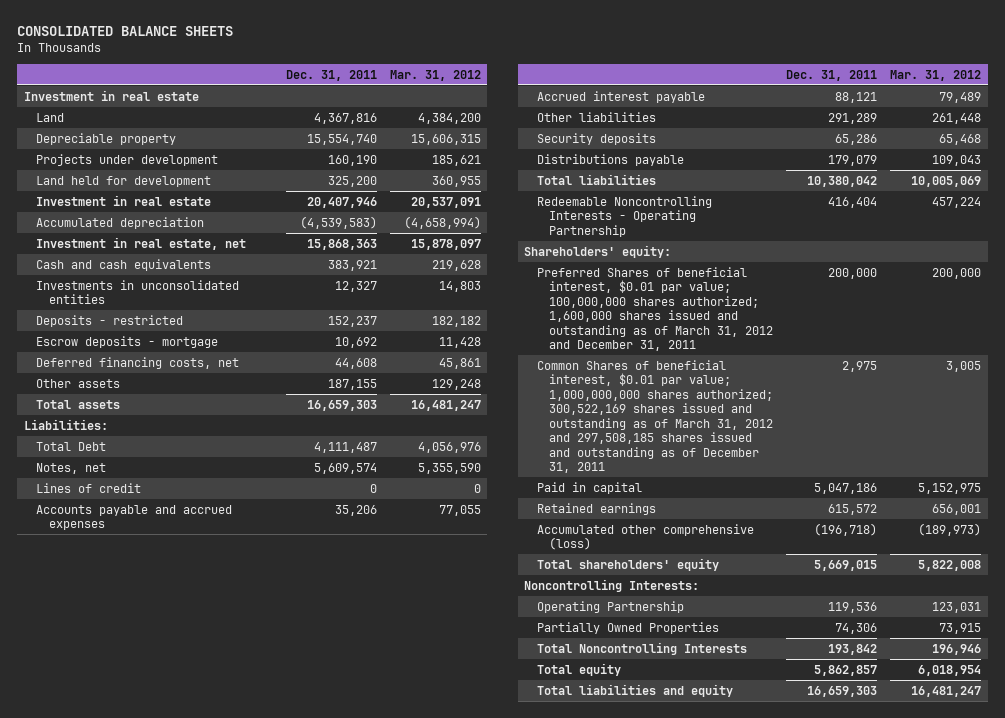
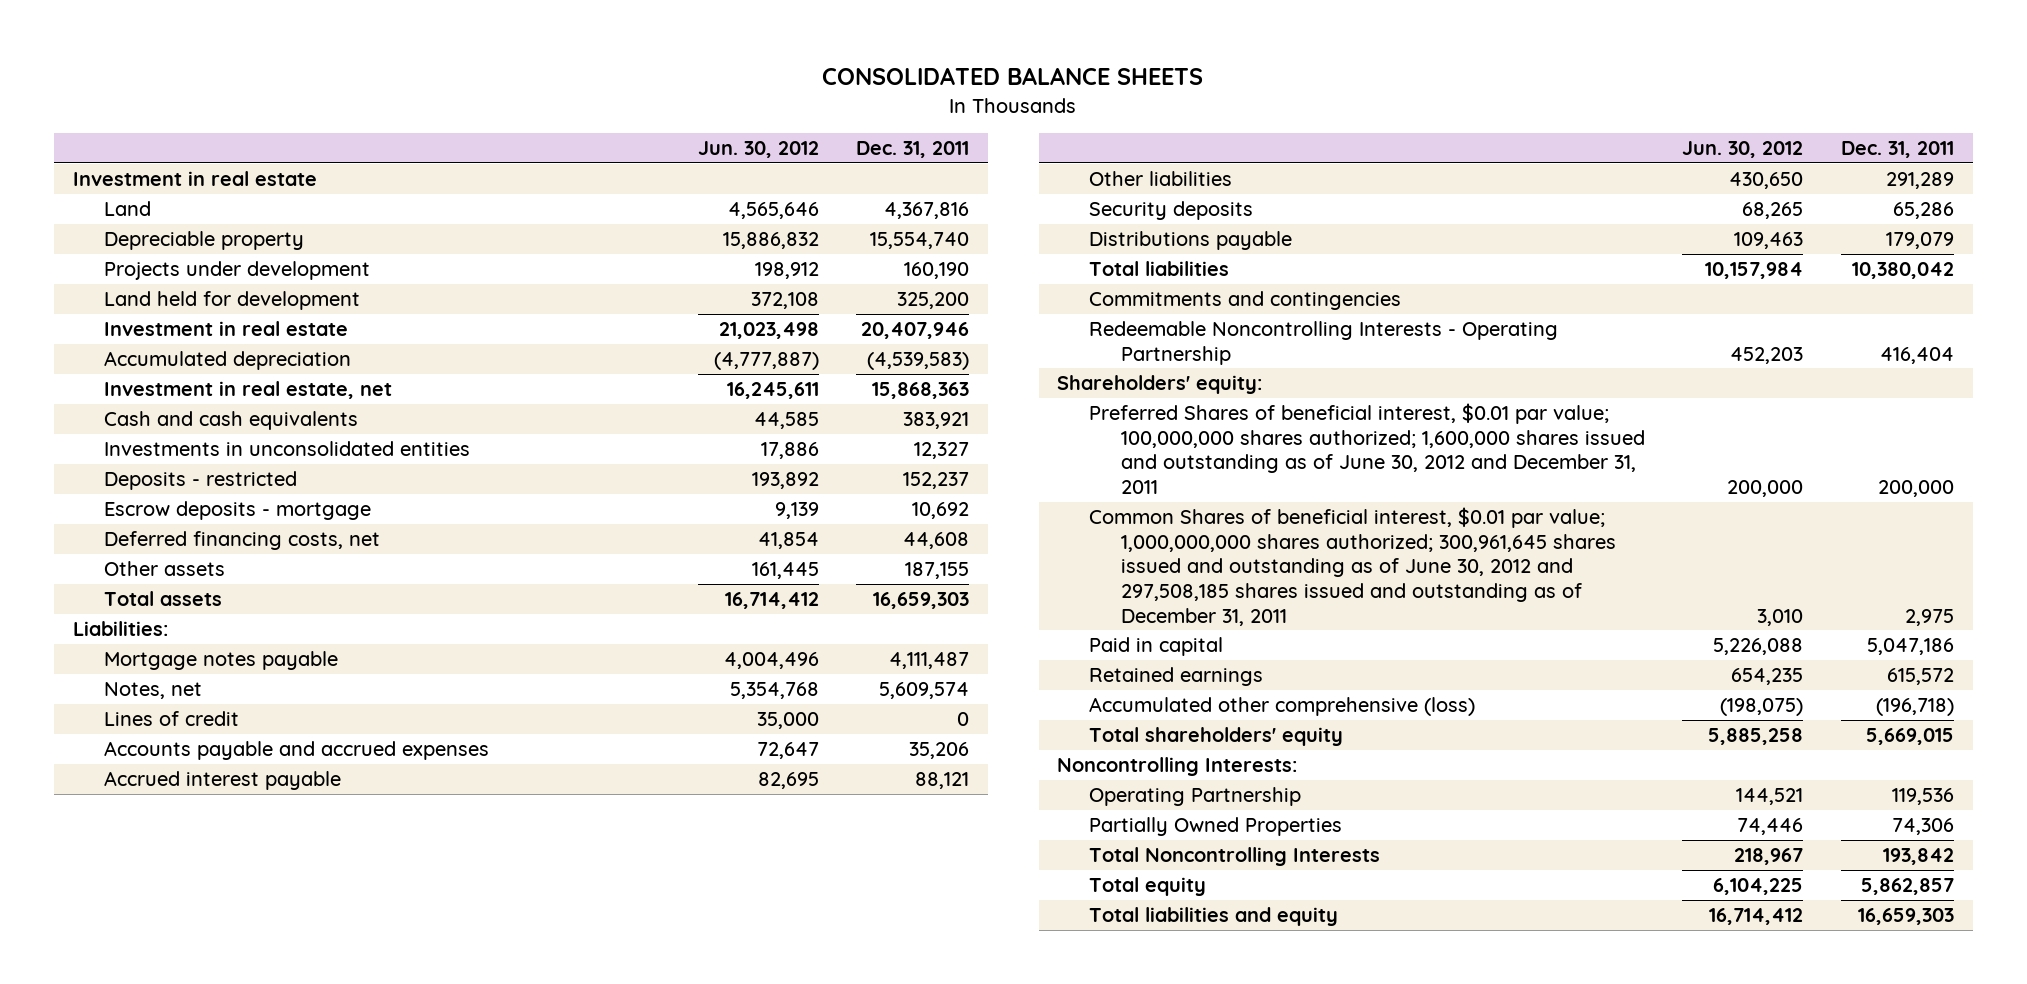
- | Dec. 31, 2011 | Mar. 31, 2012
+ | Jun. 30, 2012 | Dec. 31, 2011
- Total Debt | 4,111,487 | 4,056,976
+ Mortgage notes payable | 4,004,496 | 4,111,487
+ Commitments and contingencies
- Preferred Shares of beneficial interest, $0.01 par value; 100,000,000 shares authorized; 1,600,000 shares issued and outstanding as of March 31, 2012 and December 31, 2011 | 200,000 | 200,000
- Common Shares of beneficial interest, $0.01 par value; 1,000,000,000 shares authorized; 300,522,169 shares issued and outstanding as of March 31, 2012 and 297,508,185 shares issued and outstanding as of December 31, 2011 | 2,975 | 3,005
+ Preferred Shares of beneficial interest, $0.01 par value; 100,000,000 shares authorized; 1,600,000 shares issued and outstanding as of June 30, 2012 and December 31, 2011 | 200,000 | 200,000
+ Common Shares of beneficial interest, $0.01 par value; 1,000,000,000 shares authorized; 300,961,645 shares issued and outstanding as of June 30, 2012 and 297,508,185 shares issued and outstanding as of December 31, 2011 | 3,010 | 2,975

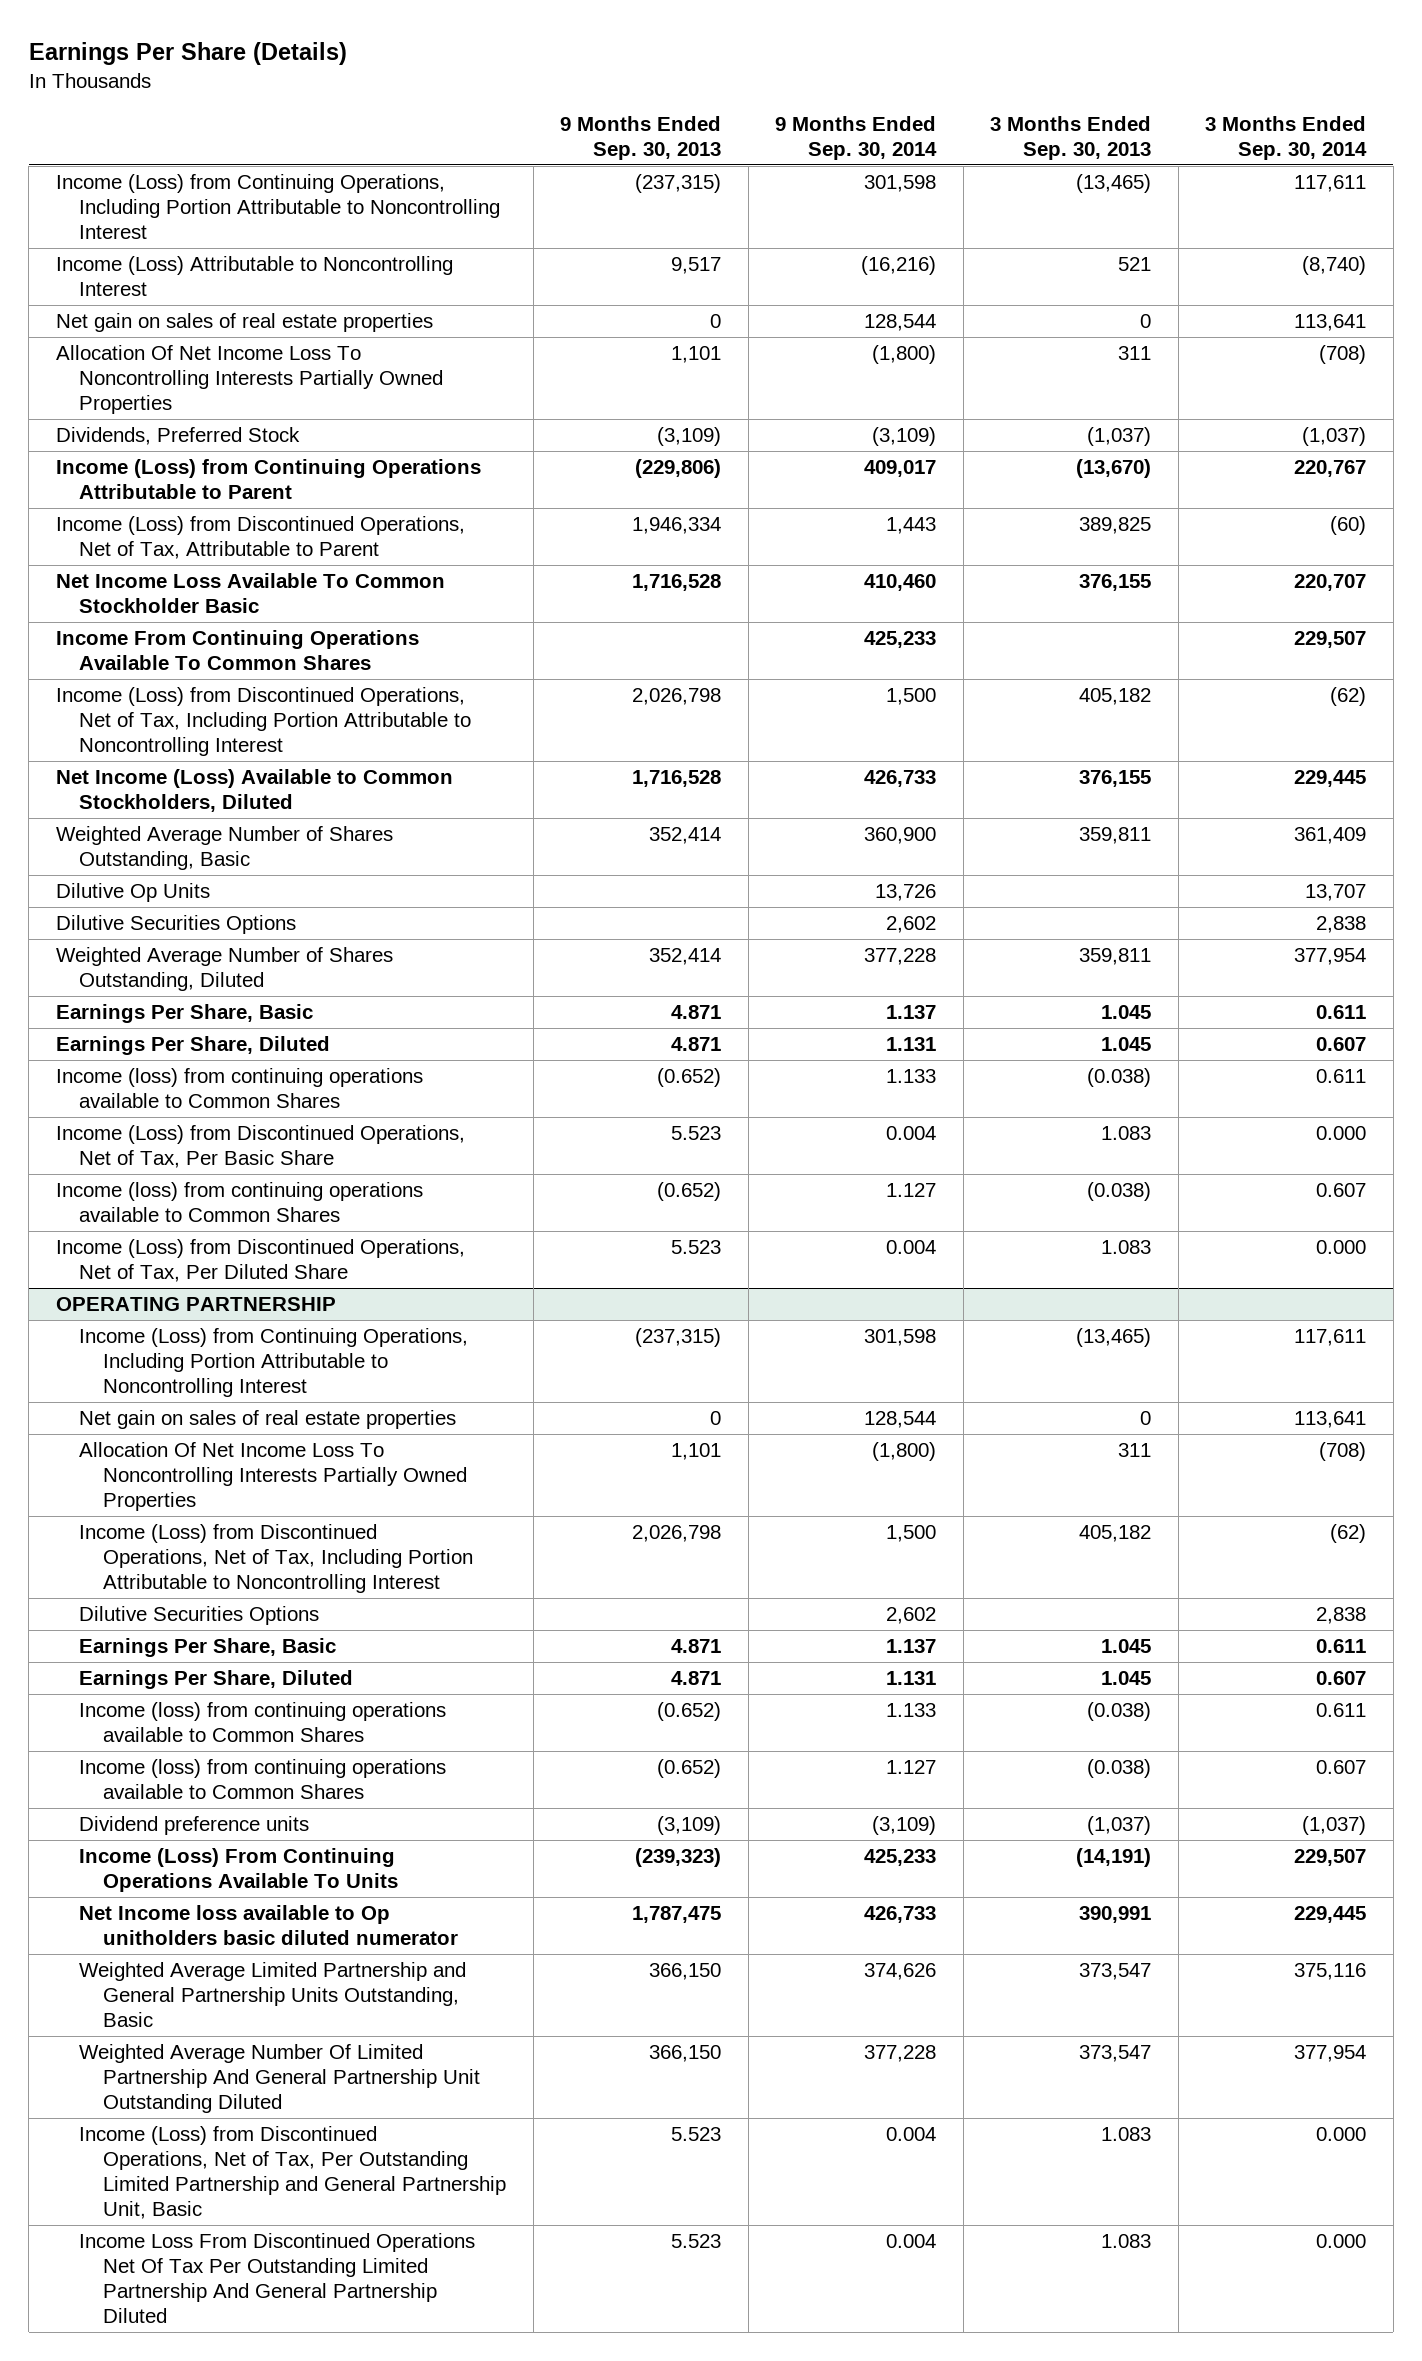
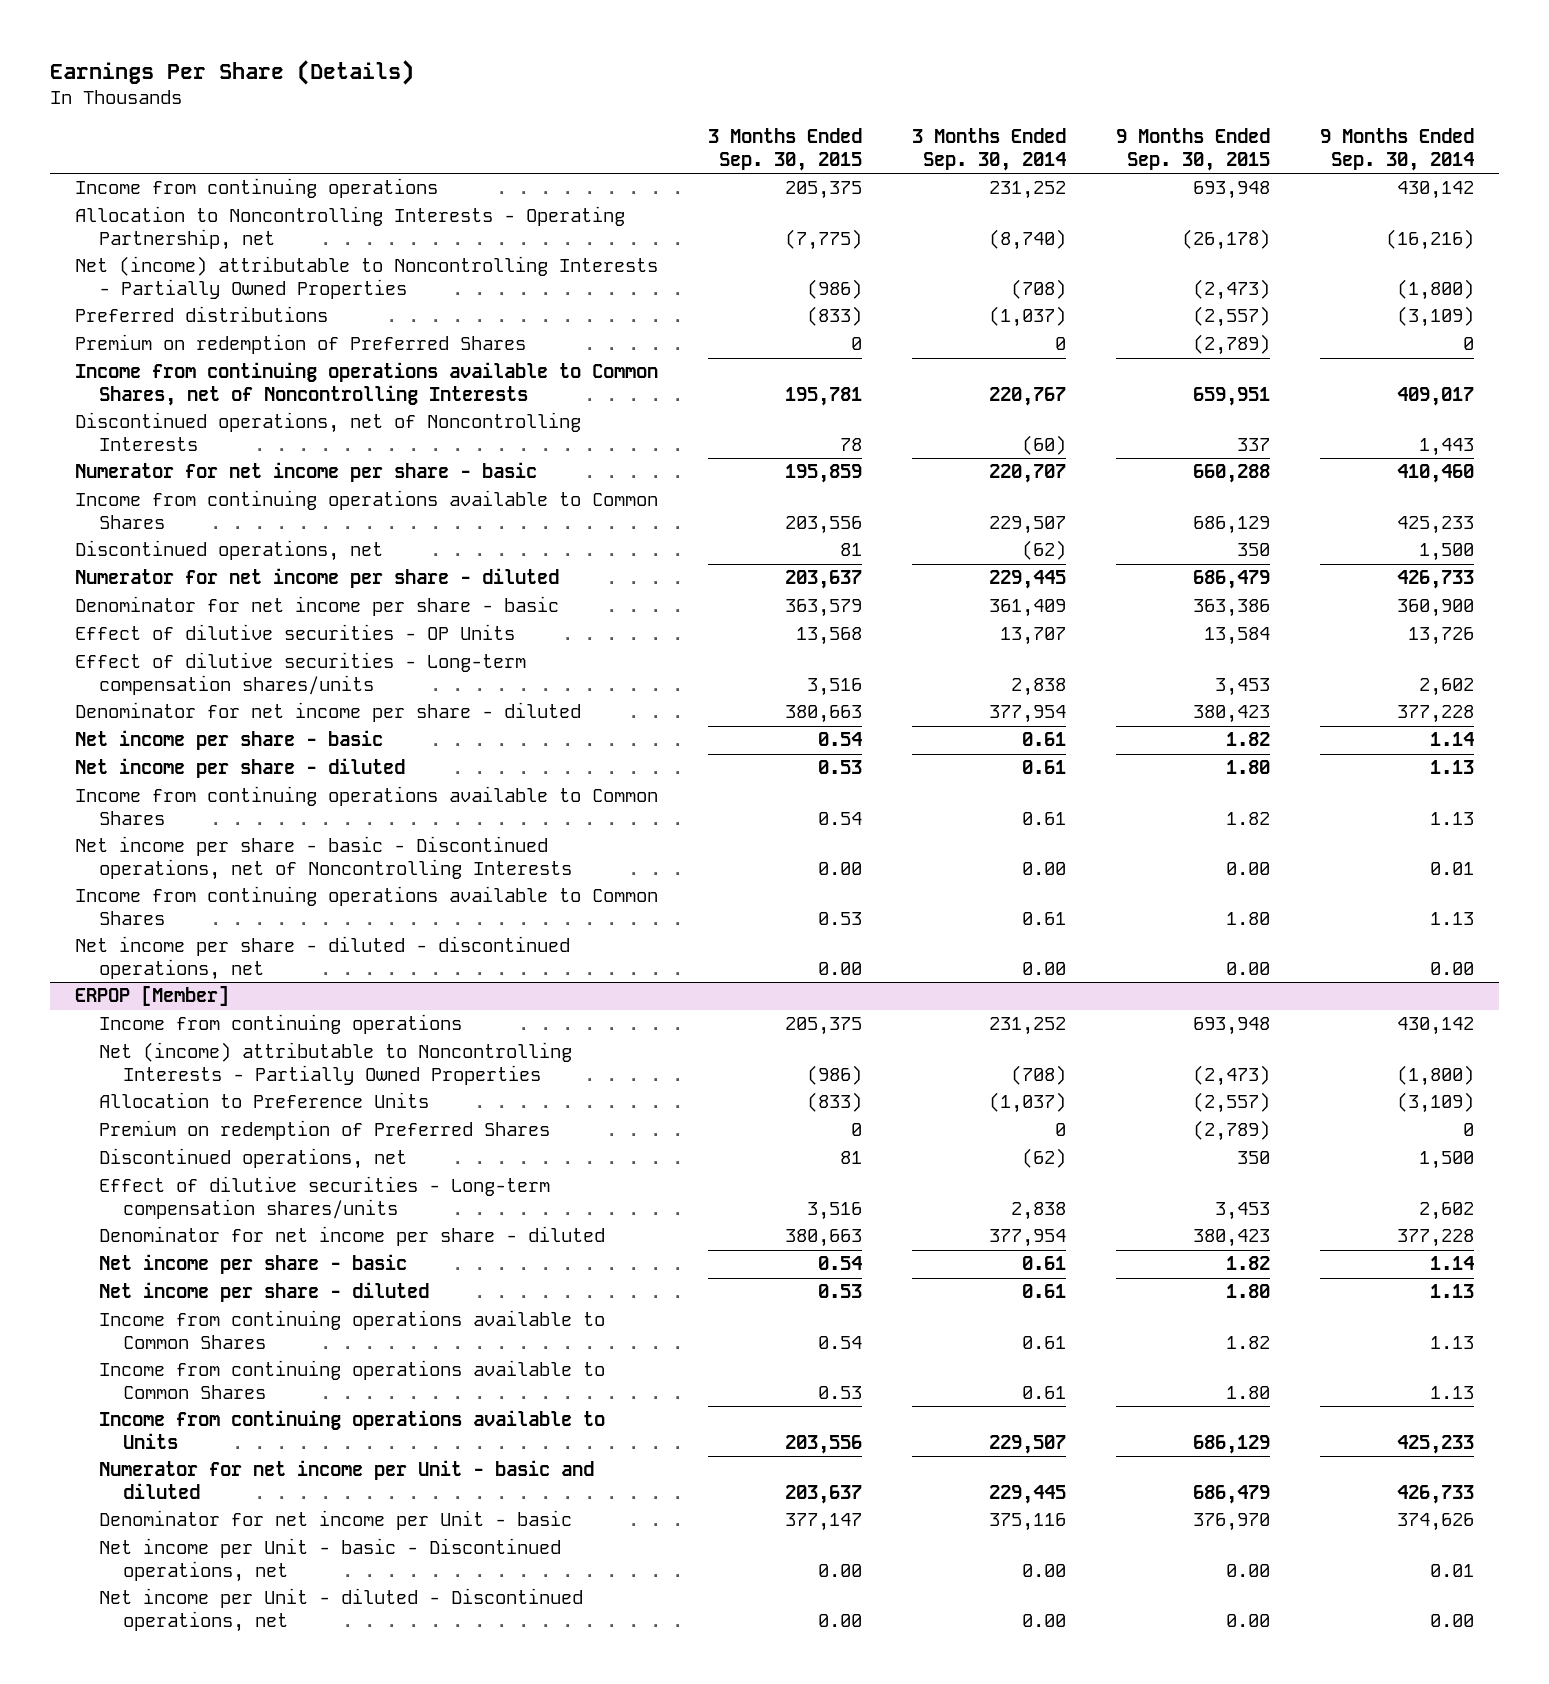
- | 9 Months Ended Sep. 30, 2013 | 9 Months Ended Sep. 30, 2014 | 3 Months Ended Sep. 30, 2013 | 3 Months Ended Sep. 30, 2014
+ | 3 Months Ended Sep. 30, 2015 | 3 Months Ended Sep. 30, 2014 | 9 Months Ended Sep. 30, 2015 | 9 Months Ended Sep. 30, 2014
- Income (Loss) from Continuing Operations, Including Portion Attributable to Noncontrolling Interest | (237,315) | 301,598 | (13,465) | 117,611
- Income (Loss) Attributable to Noncontrolling Interest | 9,517 | (16,216) | 521 | (8,740)
- Net gain on sales of real estate properties | 0 | 128,544 | 0 | 113,641
- Allocation Of Net Income Loss To Noncontrolling Interests Partially Owned Properties | 1,101 | (1,800) | 311 | (708)
- Dividends, Preferred Stock | (3,109) | (3,109) | (1,037) | (1,037)
- Income (Loss) from Continuing Operations Attributable to Parent | (229,806) | 409,017 | (13,670) | 220,767
- Income (Loss) from Discontinued Operations, Net of Tax, Attributable to Parent | 1,946,334 | 1,443 | 389,825 | (60)
- Net Income Loss Available To Common Stockholder Basic | 1,716,528 | 410,460 | 376,155 | 220,707
- Income From Continuing Operations Available To Common Shares | | 425,233 | | 229,507
- Income (Loss) from Discontinued Operations, Net of Tax, Including Portion Attributable to Noncontrolling Interest | 2,026,798 | 1,500 | 405,182 | (62)
- Net Income (Loss) Available to Common Stockholders, Diluted | 1,716,528 | 426,733 | 376,155 | 229,445
- Weighted Average Number of Shares Outstanding, Basic | 352,414 | 360,900 | 359,811 | 361,409
- Dilutive Op Units | | 13,726 | | 13,707
- Dilutive Securities Options | | 2,602 | | 2,838
- Weighted Average Number of Shares Outstanding, Diluted | 352,414 | 377,228 | 359,811 | 377,954
- Earnings Per Share, Basic | 4.871 | 1.137 | 1.045 | 0.611
- Earnings Per Share, Diluted | 4.871 | 1.131 | 1.045 | 0.607
- Income (loss) from continuing operations available to Common Shares | (0.652) | 1.133 | (0.038) | 0.611
- Income (Loss) from Discontinued Operations, Net of Tax, Per Basic Share | 5.523 | 0.004 | 1.083 | 0.000
- Income (loss) from continuing operations available to Common Shares | (0.652) | 1.127 | (0.038) | 0.607
- Income (Loss) from Discontinued Operations, Net of Tax, Per Diluted Share | 5.523 | 0.004 | 1.083 | 0.000
- OPERATING PARTNERSHIP
- Income (Loss) from Continuing Operations, Including Portion Attributable to Noncontrolling Interest | (237,315) | 301,598 | (13,465) | 117,611
- Net gain on sales of real estate properties | 0 | 128,544 | 0 | 113,641
- Allocation Of Net Income Loss To Noncontrolling Interests Partially Owned Properties | 1,101 | (1,800) | 311 | (708)
- Income (Loss) from Discontinued Operations, Net of Tax, Including Portion Attributable to Noncontrolling Interest | 2,026,798 | 1,500 | 405,182 | (62)
- Dilutive Securities Options | | 2,602 | | 2,838
- Earnings Per Share, Basic | 4.871 | 1.137 | 1.045 | 0.611
- Earnings Per Share, Diluted | 4.871 | 1.131 | 1.045 | 0.607
- Income (loss) from continuing operations available to Common Shares | (0.652) | 1.133 | (0.038) | 0.611
- Income (loss) from continuing operations available to Common Shares | (0.652) | 1.127 | (0.038) | 0.607
- Dividend preference units | (3,109) | (3,109) | (1,037) | (1,037)
- Income (Loss) From Continuing Operations Available To Units | (239,323) | 425,233 | (14,191) | 229,507
- Net Income loss available to Op unitholders basic diluted numerator | 1,787,475 | 426,733 | 390,991 | 229,445
- Weighted Average Limited Partnership and General Partnership Units Outstanding, Basic | 366,150 | 374,626 | 373,547 | 375,116
- Weighted Average Number Of Limited Partnership And General Partnership Unit Outstanding Diluted | 366,150 | 377,228 | 373,547 | 377,954
- Income (Loss) from Discontinued Operations, Net of Tax, Per Outstanding Limited Partnership and General Partnership Unit, Basic | 5.523 | 0.004 | 1.083 | 0.000
- Income Loss From Discontinued Operations Net Of Tax Per Outstanding Limited Partnership And General Partnership Diluted | 5.523 | 0.004 | 1.083 | 0.000
+ Income from continuing operations | 205,375 | 231,252 | 693,948 | 430,142
+ Allocation to Noncontrolling Interests - Operating Partnership, net | (7,775) | (8,740) | (26,178) | (16,216)
+ Net (income) attributable to Noncontrolling Interests - Partially Owned Properties | (986) | (708) | (2,473) | (1,800)
+ Preferred distributions | (833) | (1,037) | (2,557) | (3,109)
+ Premium on redemption of Preferred Shares | 0 | 0 | (2,789) | 0
+ Income from continuing operations available to Common Shares, net of Noncontrolling Interests | 195,781 | 220,767 | 659,951 | 409,017
+ Discontinued operations, net of Noncontrolling Interests | 78 | (60) | 337 | 1,443
+ Numerator for net income per share - basic | 195,859 | 220,707 | 660,288 | 410,460
+ Income from continuing operations available to Common Shares | 203,556 | 229,507 | 686,129 | 425,233
+ Discontinued operations, net | 81 | (62) | 350 | 1,500
+ Numerator for net income per share - diluted | 203,637 | 229,445 | 686,479 | 426,733
+ Denominator for net income per share - basic | 363,579 | 361,409 | 363,386 | 360,900
+ Effect of dilutive securities - OP Units | 13,568 | 13,707 | 13,584 | 13,726
+ Effect of dilutive securities - Long-term compensation shares/units | 3,516 | 2,838 | 3,453 | 2,602
+ Denominator for net income per share - diluted | 380,663 | 377,954 | 380,423 | 377,228
+ Net income per share - basic | 0.54 | 0.61 | 1.82 | 1.14
+ Net income per share - diluted | 0.53 | 0.61 | 1.80 | 1.13
+ Income from continuing operations available to Common Shares | 0.54 | 0.61 | 1.82 | 1.13
+ Net income per share - basic - Discontinued operations, net of Noncontrolling Interests | 0.00 | 0.00 | 0.00 | 0.01
+ Income from continuing operations available to Common Shares | 0.53 | 0.61 | 1.80 | 1.13
+ Net income per share - diluted - discontinued operations, net | 0.00 | 0.00 | 0.00 | 0.00
+ ERPOP [Member]
+ Income from continuing operations | 205,375 | 231,252 | 693,948 | 430,142
+ Net (income) attributable to Noncontrolling Interests - Partially Owned Properties | (986) | (708) | (2,473) | (1,800)
+ Allocation to Preference Units | (833) | (1,037) | (2,557) | (3,109)
+ Premium on redemption of Preferred Shares | 0 | 0 | (2,789) | 0
+ Discontinued operations, net | 81 | (62) | 350 | 1,500
+ Effect of dilutive securities - Long-term compensation shares/units | 3,516 | 2,838 | 3,453 | 2,602
+ Denominator for net income per share - diluted | 380,663 | 377,954 | 380,423 | 377,228
+ Net income per share - basic | 0.54 | 0.61 | 1.82 | 1.14
+ Net income per share - diluted | 0.53 | 0.61 | 1.80 | 1.13
+ Income from continuing operations available to Common Shares | 0.54 | 0.61 | 1.82 | 1.13
+ Income from continuing operations available to Common Shares | 0.53 | 0.61 | 1.80 | 1.13
+ Income from continuing operations available to Units | 203,556 | 229,507 | 686,129 | 425,233
+ Numerator for net income per Unit - basic and diluted | 203,637 | 229,445 | 686,479 | 426,733
+ Denominator for net income per Unit - basic | 377,147 | 375,116 | 376,970 | 374,626
+ Net income per Unit - basic - Discontinued operations, net | 0.00 | 0.00 | 0.00 | 0.01
+ Net income per Unit - diluted - Discontinued operations, net | 0.00 | 0.00 | 0.00 | 0.00

